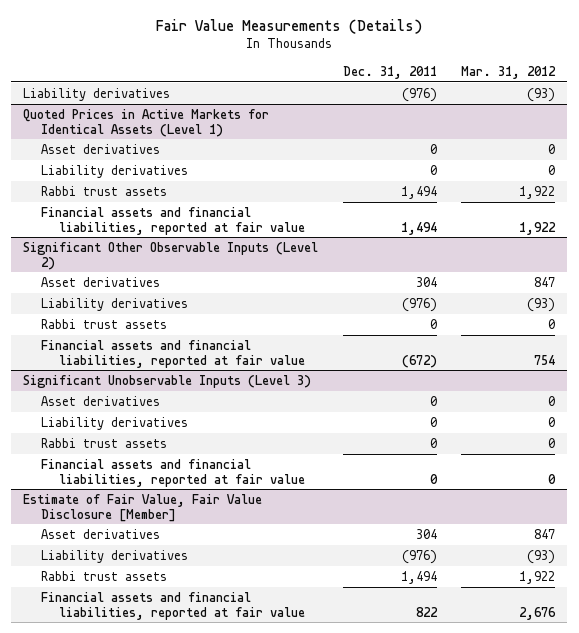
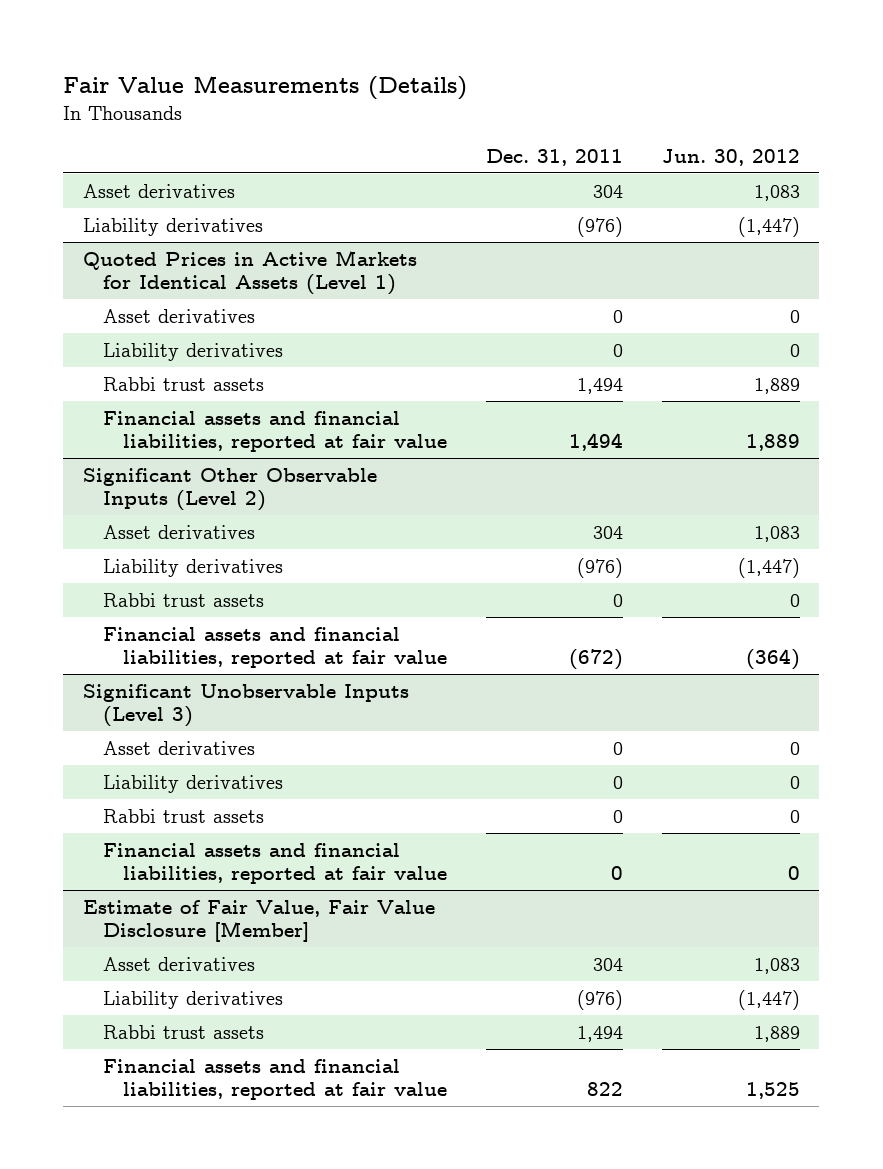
- | Dec. 31, 2011 | Mar. 31, 2012
+ | Dec. 31, 2011 | Jun. 30, 2012
+ Asset derivatives | 304 | 1,083

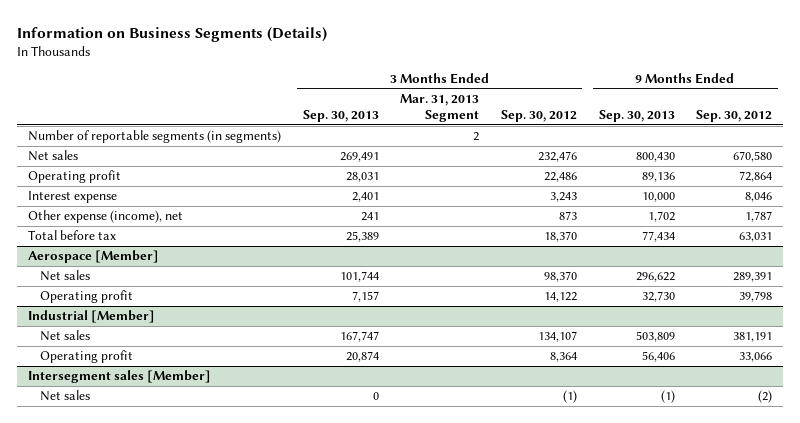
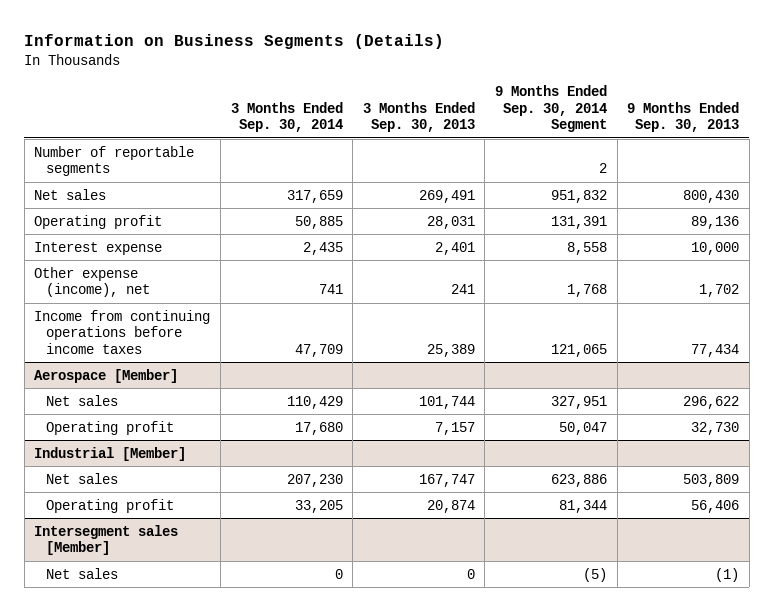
- | 3 Months Ended Sep. 30, 2013 | 3 Months Ended Mar. 31, 2013 Segment | 3 Months Ended Sep. 30, 2012 | 9 Months Ended Sep. 30, 2013 | 9 Months Ended Sep. 30, 2012
+ | 3 Months Ended Sep. 30, 2014 | 3 Months Ended Sep. 30, 2013 | 9 Months Ended Sep. 30, 2014 Segment | 9 Months Ended Sep. 30, 2013
- Number of reportable segments (in segments) | | 2 | | |
+ Number of reportable segments | | | 2 |
- Total before tax | 25,389 | | 18,370 | 77,434 | 63,031
+ Income from continuing operations before income taxes | 47,709 | 25,389 | 121,065 | 77,434

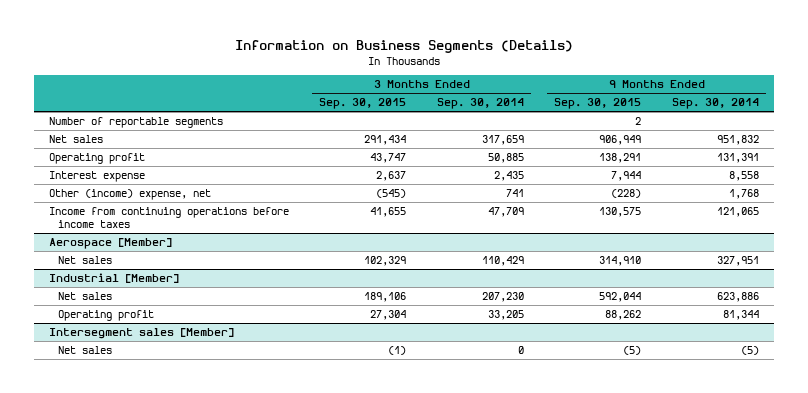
- | 3 Months Ended Sep. 30, 2014 | 3 Months Ended Sep. 30, 2013 | 9 Months Ended Sep. 30, 2014 Segment | 9 Months Ended Sep. 30, 2013
+ | 3 Months Ended Sep. 30, 2015 | 3 Months Ended Sep. 30, 2014 | 9 Months Ended Sep. 30, 2015 | 9 Months Ended Sep. 30, 2014
- Other expense (income), net | 741 | 241 | 1,768 | 1,702
+ Other (income) expense, net | (545) | 741 | (228) | 1,768
@ Aerospace [Member]
- Operating profit | 17,680 | 7,157 | 50,047 | 32,730

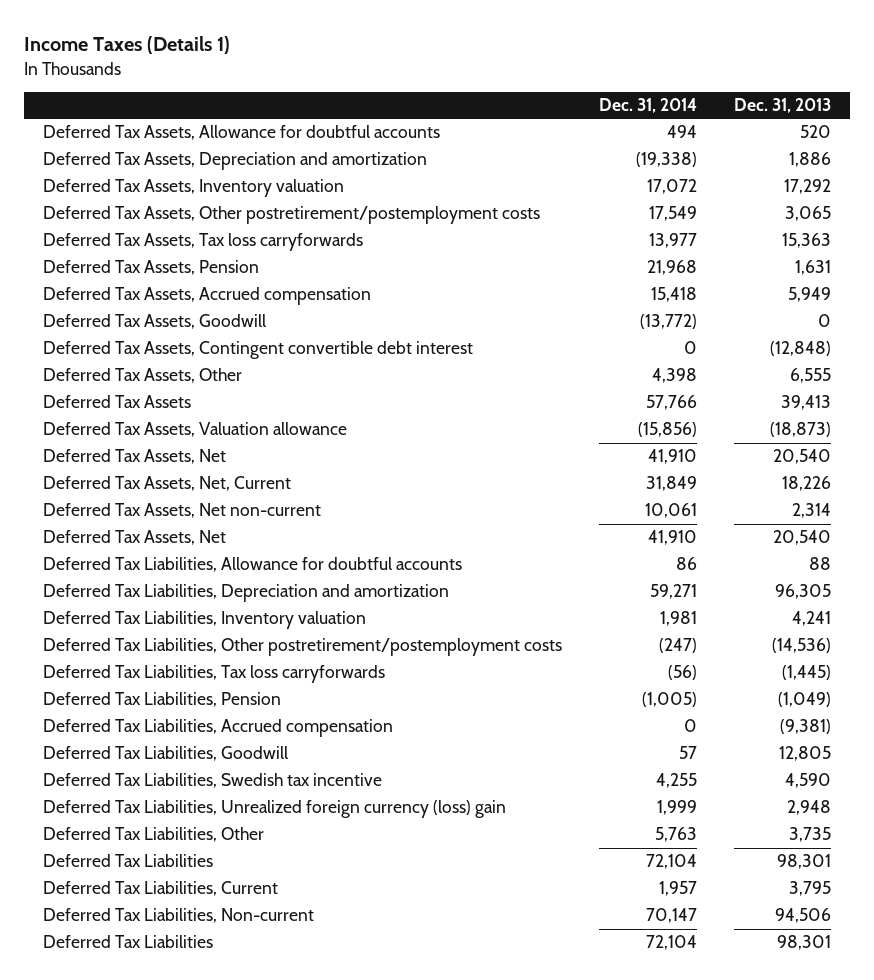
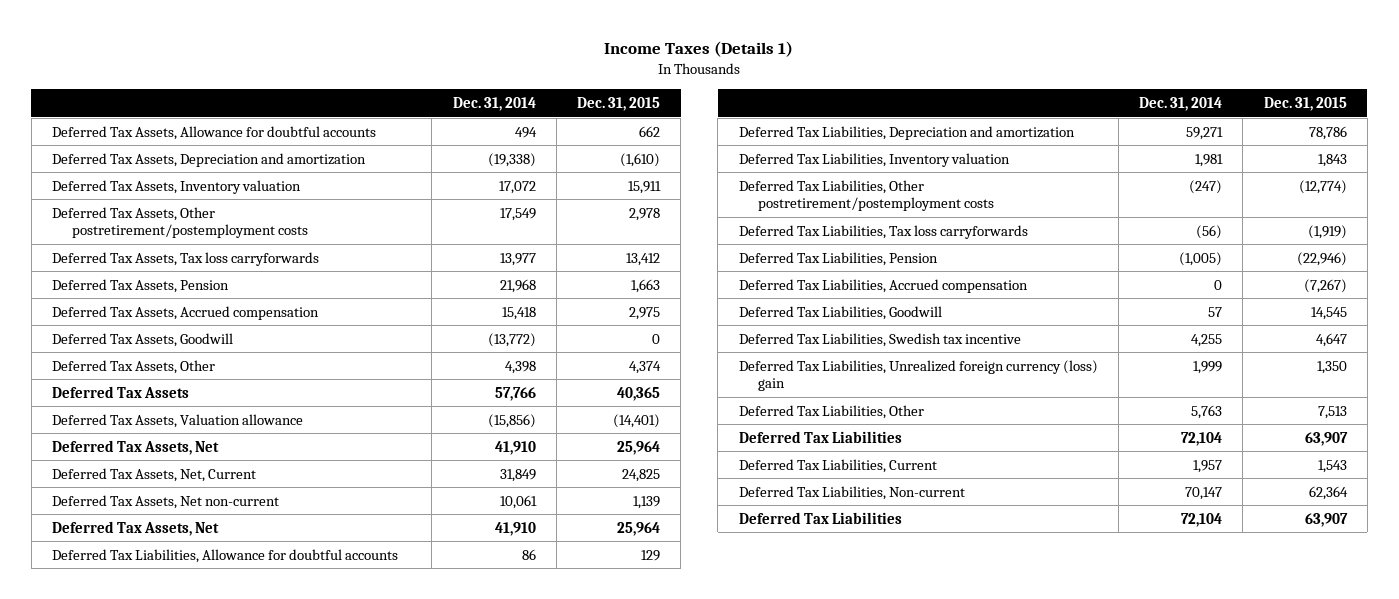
- | Dec. 31, 2014 | Dec. 31, 2013
+ | Dec. 31, 2014 | Dec. 31, 2015
- Deferred Tax Assets, Contingent convertible debt interest | 0 | (12,848)

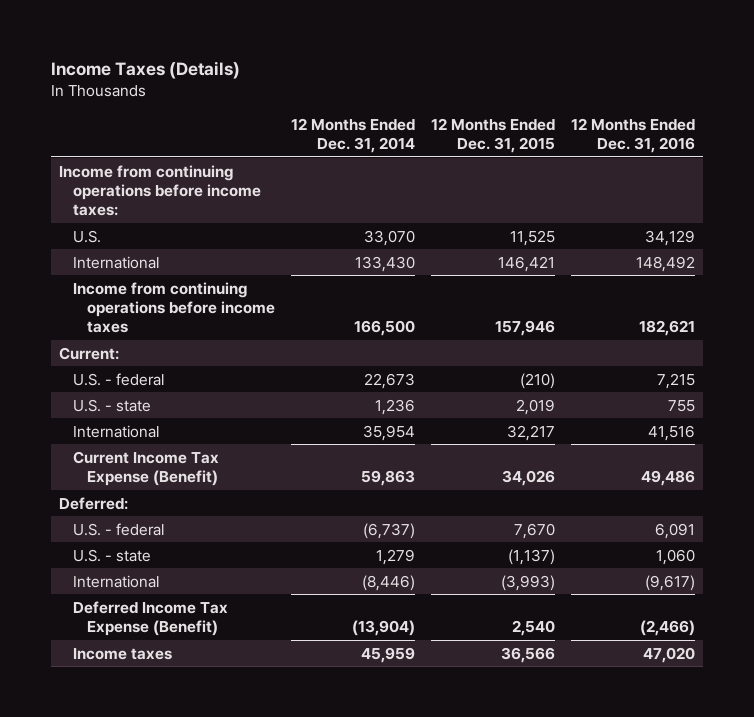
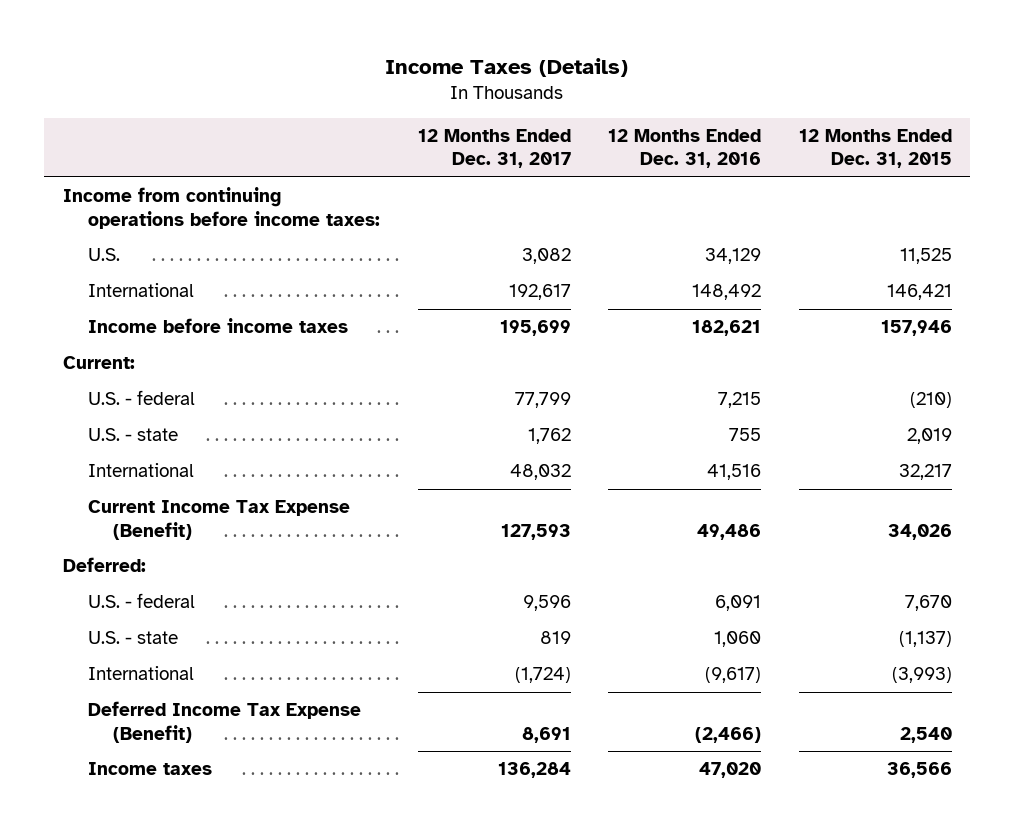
- | 12 Months Ended Dec. 31, 2014 | 12 Months Ended Dec. 31, 2015 | 12 Months Ended Dec. 31, 2016
+ | 12 Months Ended Dec. 31, 2017 | 12 Months Ended Dec. 31, 2016 | 12 Months Ended Dec. 31, 2015
- Income from continuing operations before income taxes | 166,500 | 157,946 | 182,621
+ Income before income taxes | 195,699 | 182,621 | 157,946

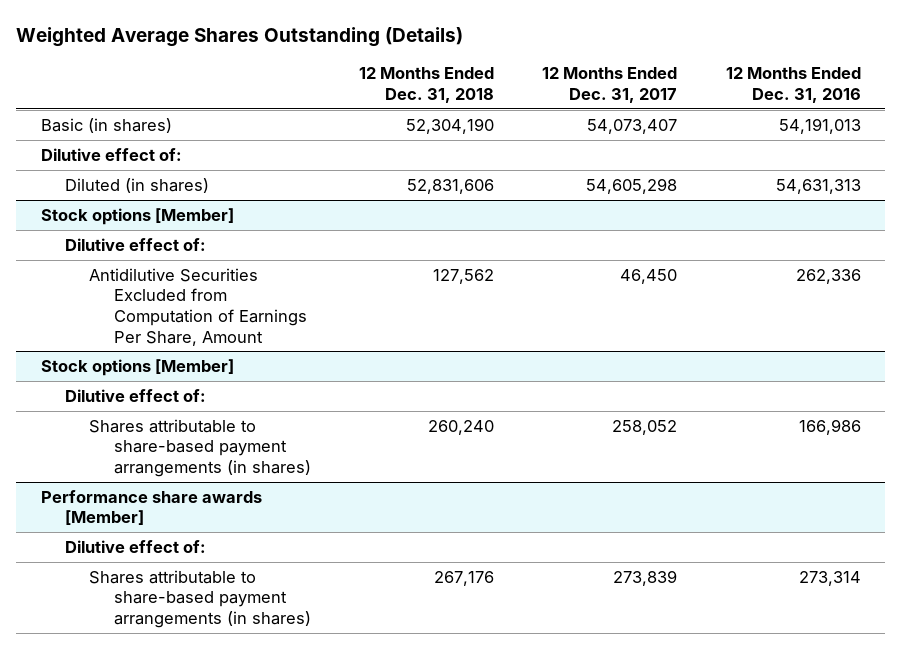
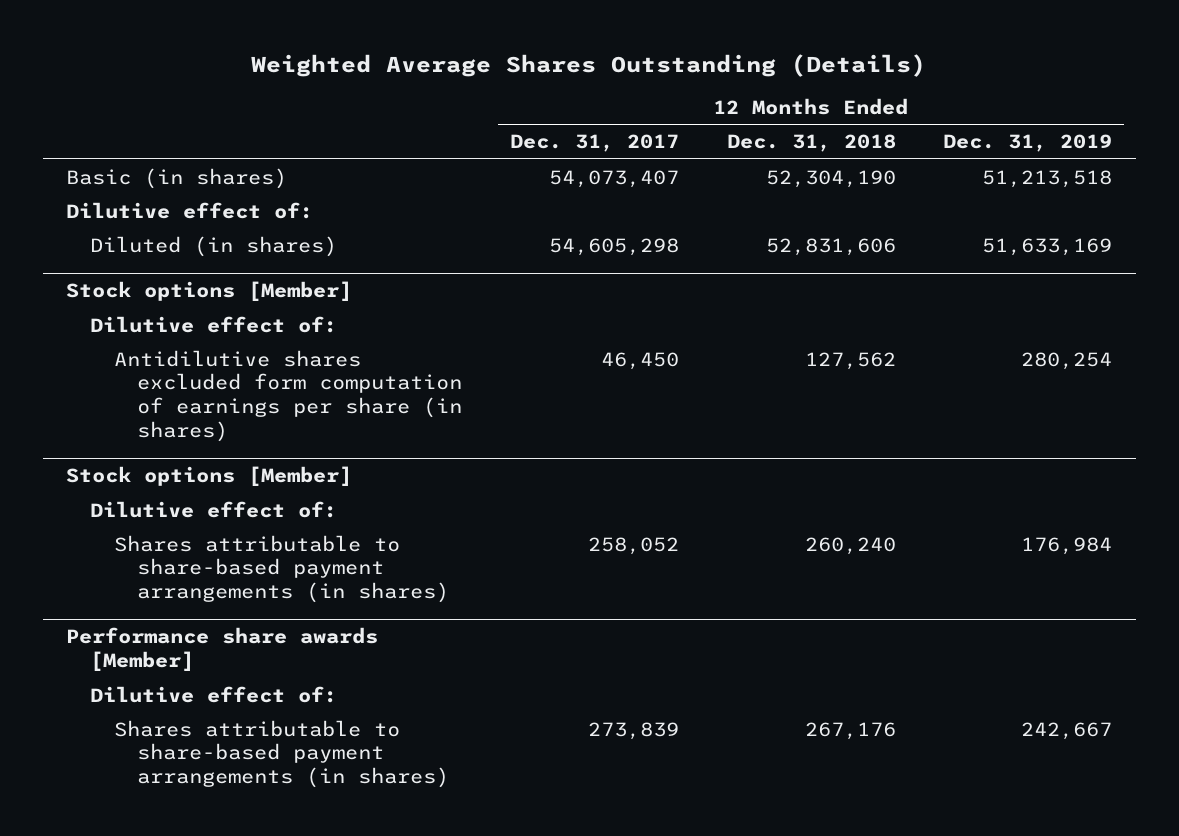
- | 12 Months Ended Dec. 31, 2018 | 12 Months Ended Dec. 31, 2017 | 12 Months Ended Dec. 31, 2016
+ | 12 Months Ended Dec. 31, 2017 | 12 Months Ended Dec. 31, 2018 | 12 Months Ended Dec. 31, 2019
@ Stock options [Member]
- Antidilutive Securities Excluded from Computation of Earnings Per Share, Amount | 127,562 | 46,450 | 262,336
+ Antidilutive shares excluded form computation of earnings per share (in shares) | 46,450 | 127,562 | 280,254

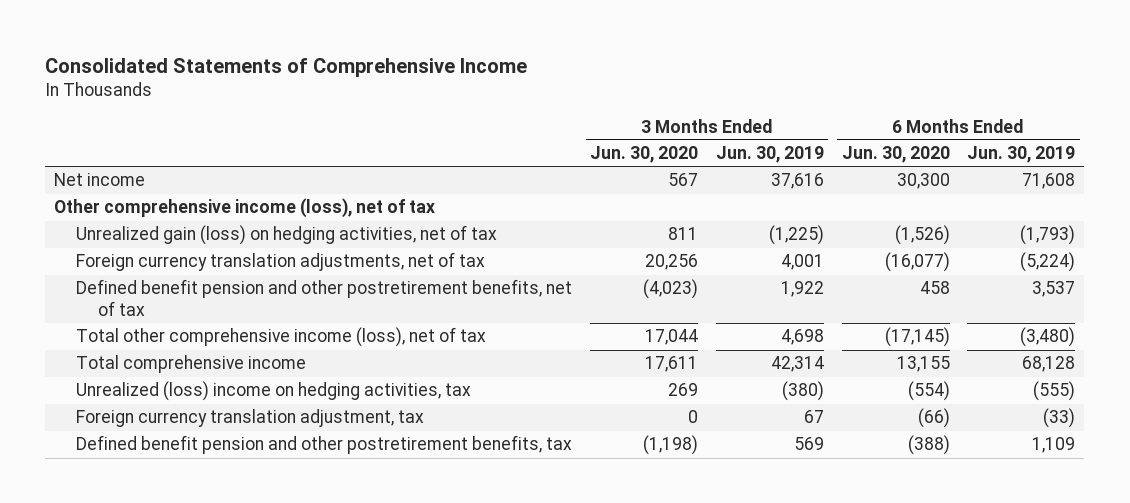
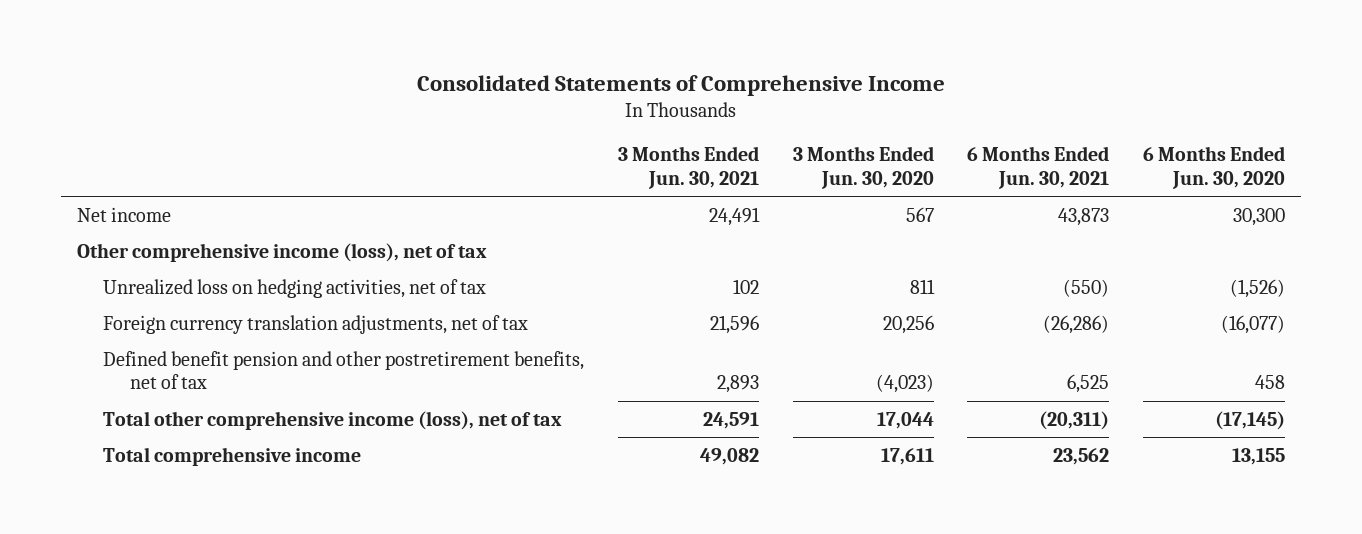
- | 3 Months Ended Jun. 30, 2020 | 3 Months Ended Jun. 30, 2019 | 6 Months Ended Jun. 30, 2020 | 6 Months Ended Jun. 30, 2019
+ | 3 Months Ended Jun. 30, 2021 | 3 Months Ended Jun. 30, 2020 | 6 Months Ended Jun. 30, 2021 | 6 Months Ended Jun. 30, 2020
- Unrealized gain (loss) on hedging activities, net of tax | 811 | (1,225) | (1,526) | (1,793)
+ Unrealized loss on hedging activities, net of tax | 102 | 811 | (550) | (1,526)
- Unrealized (loss) income on hedging activities, tax | 269 | (380) | (554) | (555)
- Foreign currency translation adjustment, tax | 0 | 67 | (66) | (33)
- Defined benefit pension and other postretirement benefits, tax | (1,198) | 569 | (388) | 1,109

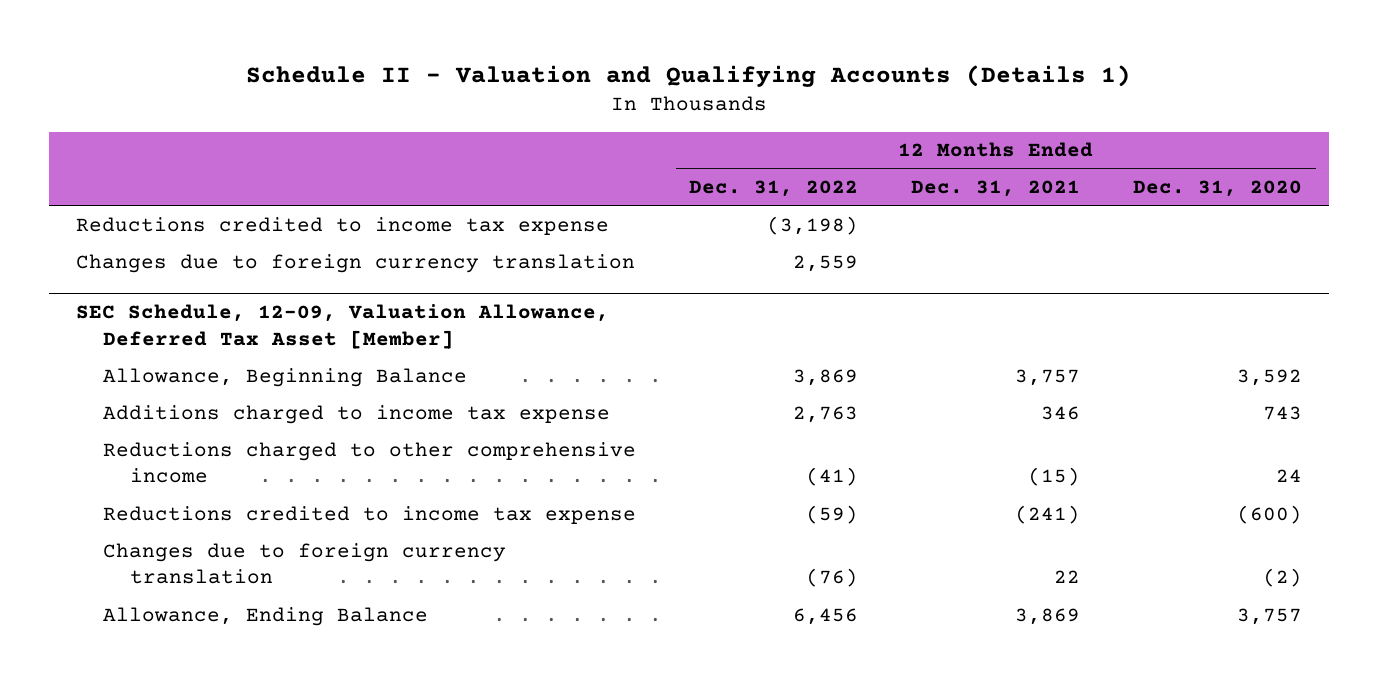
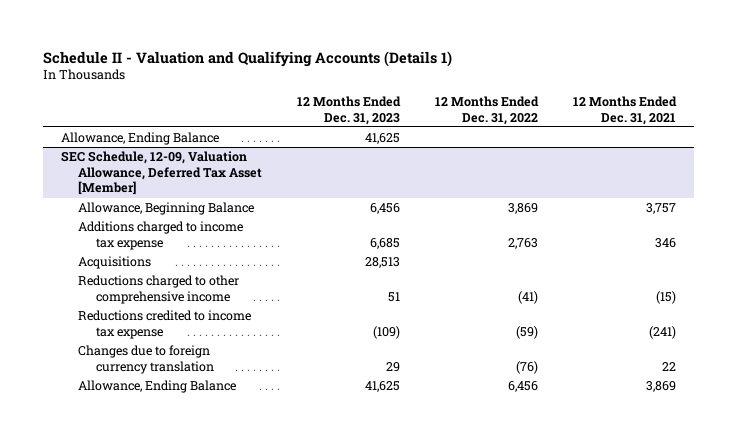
- | 12 Months Ended Dec. 31, 2022 | 12 Months Ended Dec. 31, 2021 | 12 Months Ended Dec. 31, 2020
+ | 12 Months Ended Dec. 31, 2023 | 12 Months Ended Dec. 31, 2022 | 12 Months Ended Dec. 31, 2021
- Reductions credited to income tax expense | (3,198) | |
- Changes due to foreign currency translation | 2,559 | |
+ Allowance, Ending Balance | 41,625 | |
@ SEC Schedule, 12-09, Valuation Allowance, Deferred Tax Asset [Member]
+ Acquisitions | 28,513 | |

